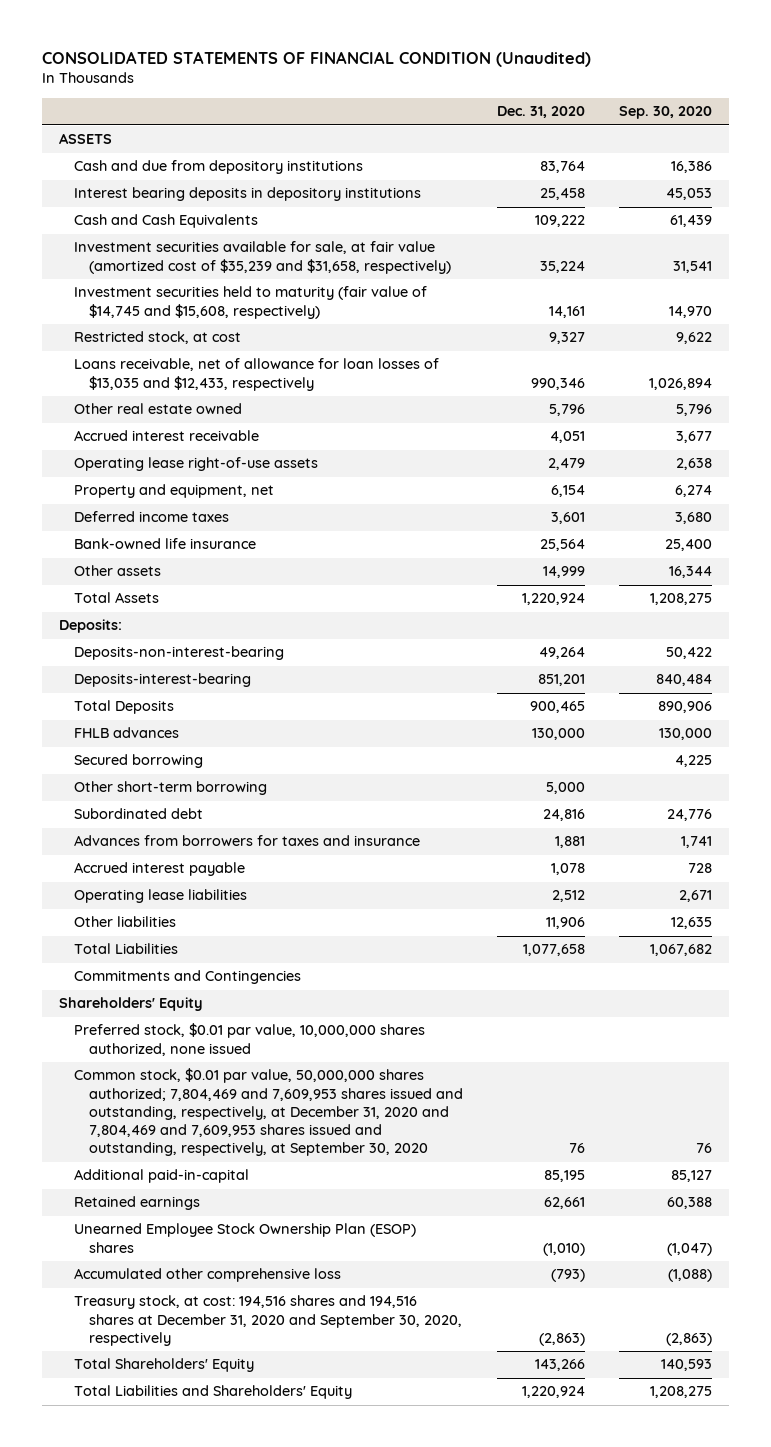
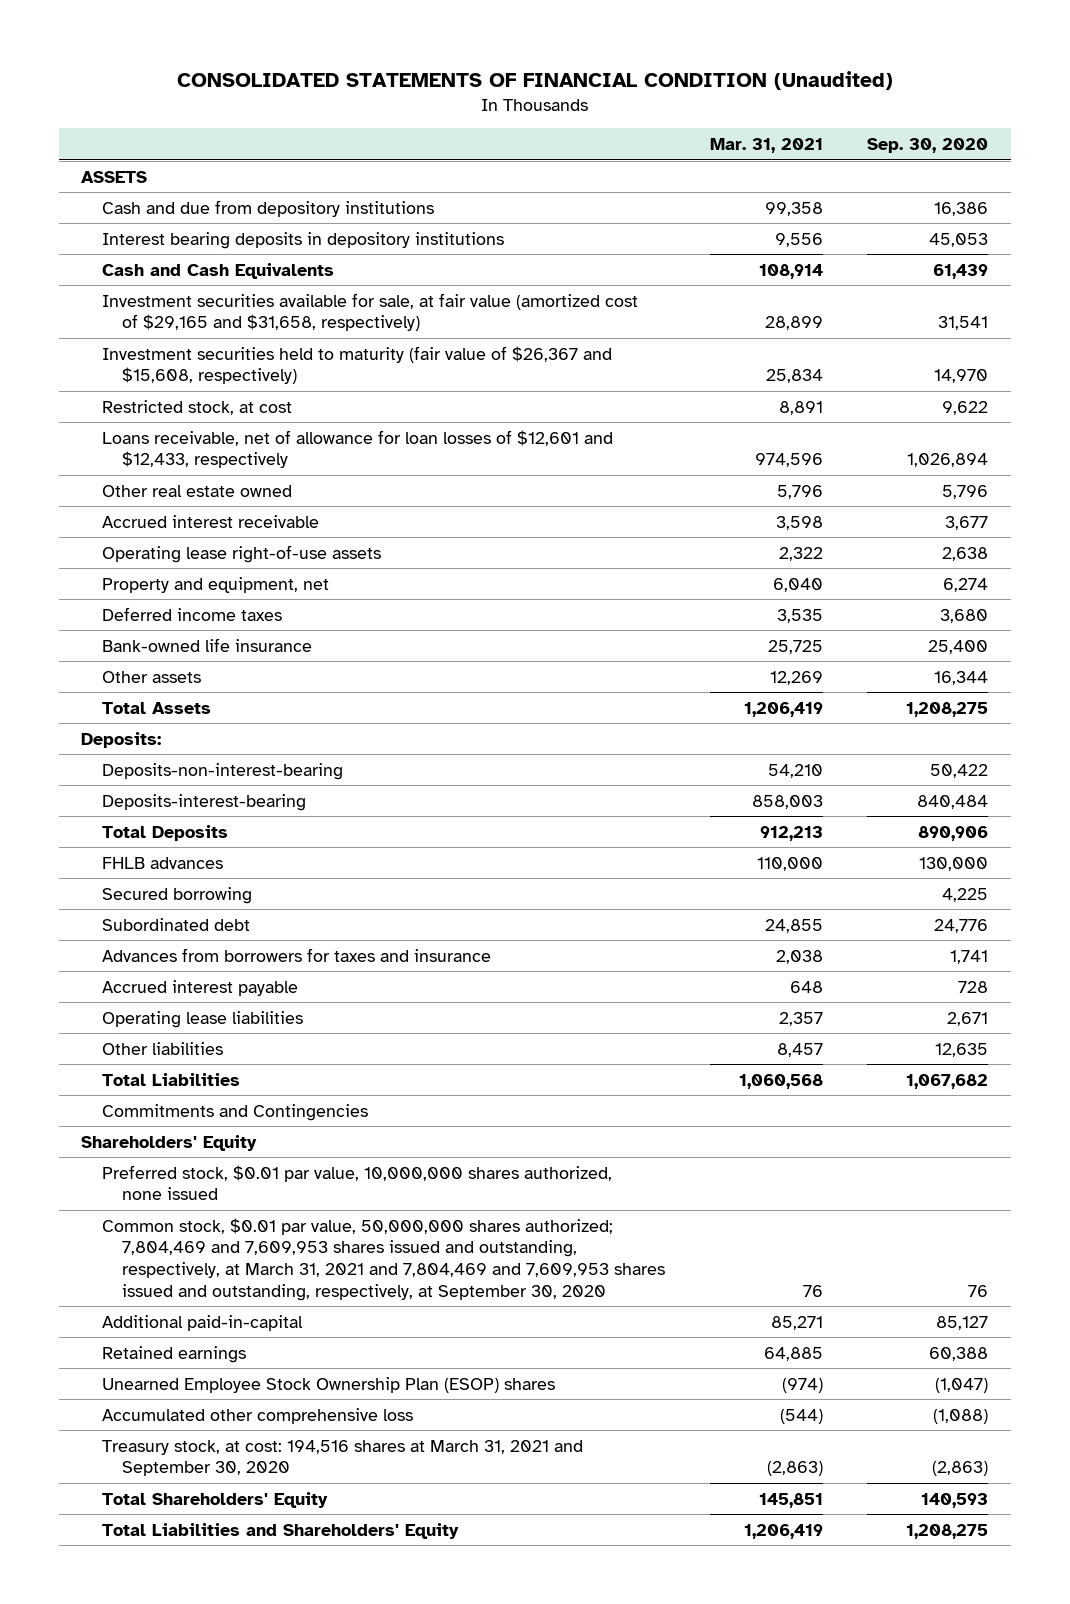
- | Dec. 31, 2020 | Sep. 30, 2020
+ | Mar. 31, 2021 | Sep. 30, 2020
- Investment securities available for sale, at fair value (amortized cost of $35,239 and $31,658, respectively) | 35,224 | 31,541
- Investment securities held to maturity (fair value of $14,745 and $15,608, respectively) | 14,161 | 14,970
+ Investment securities available for sale, at fair value (amortized cost of $29,165 and $31,658, respectively) | 28,899 | 31,541
+ Investment securities held to maturity (fair value of $26,367 and $15,608, respectively) | 25,834 | 14,970
- Loans receivable, net of allowance for loan losses of $13,035 and $12,433, respectively | 990,346 | 1,026,894
+ Loans receivable, net of allowance for loan losses of $12,601 and $12,433, respectively | 974,596 | 1,026,894
- Other short-term borrowing | 5,000 |
- Common stock, $0.01 par value, 50,000,000 shares authorized; 7,804,469 and 7,609,953 shares issued and outstanding, respectively, at December 31, 2020 and 7,804,469 and 7,609,953 shares issued and outstanding, respectively, at September 30, 2020 | 76 | 76
+ Common stock, $0.01 par value, 50,000,000 shares authorized; 7,804,469 and 7,609,953 shares issued and outstanding, respectively, at March 31, 2021 and 7,804,469 and 7,609,953 shares issued and outstanding, respectively, at September 30, 2020 | 76 | 76
- Treasury stock, at cost: 194,516 shares and 194,516 shares at December 31, 2020 and September 30, 2020, respectively | (2,863) | (2,863)
+ Treasury stock, at cost: 194,516 shares at March 31, 2021 and September 30, 2020 | (2,863) | (2,863)

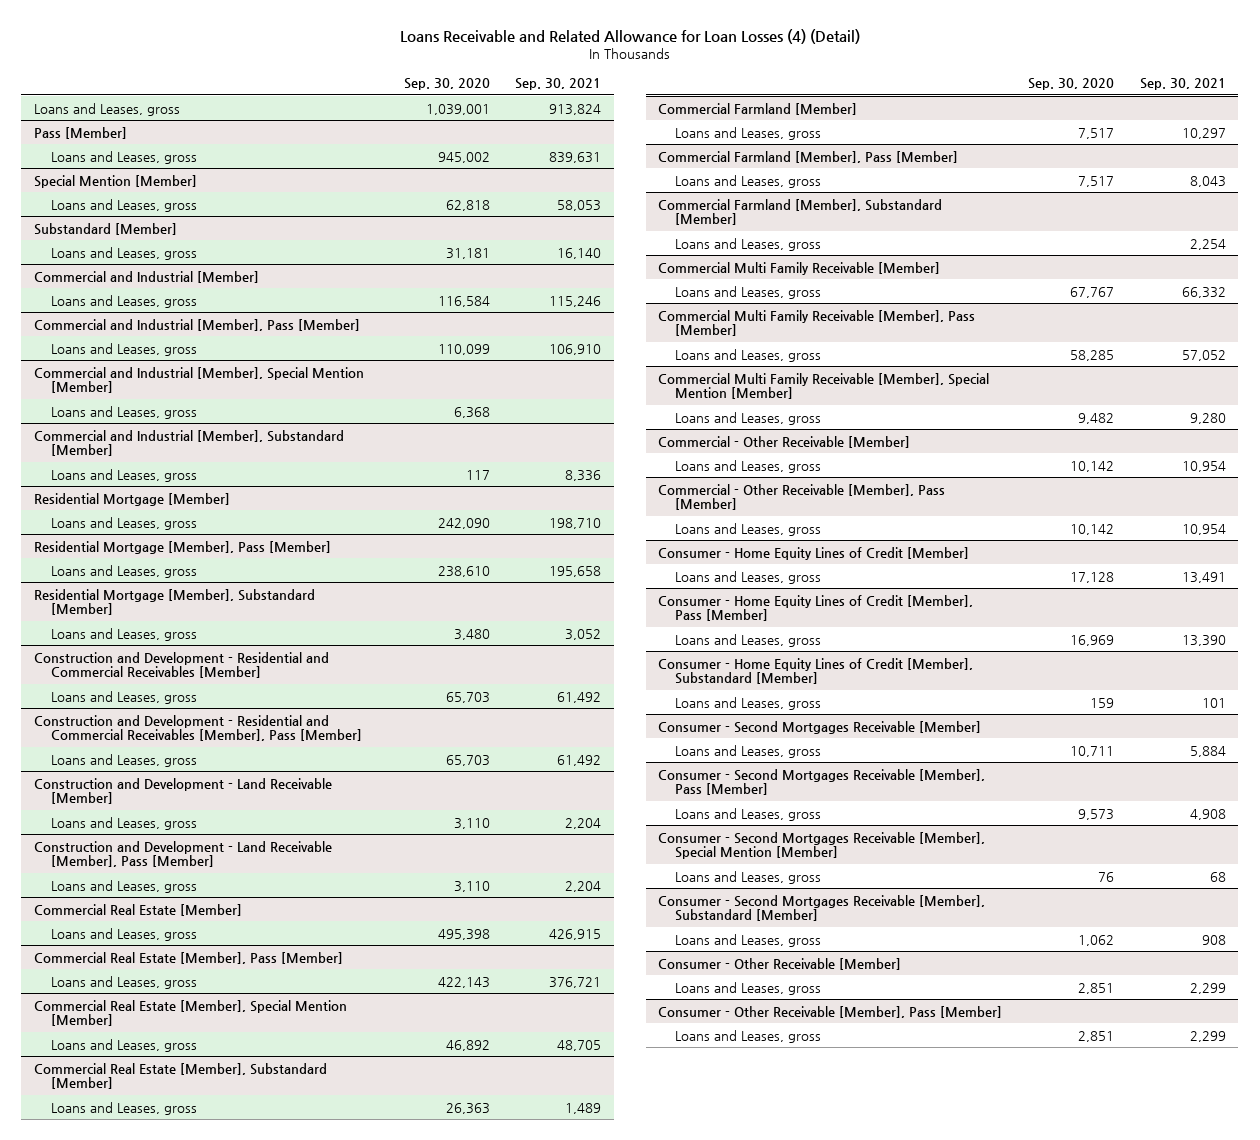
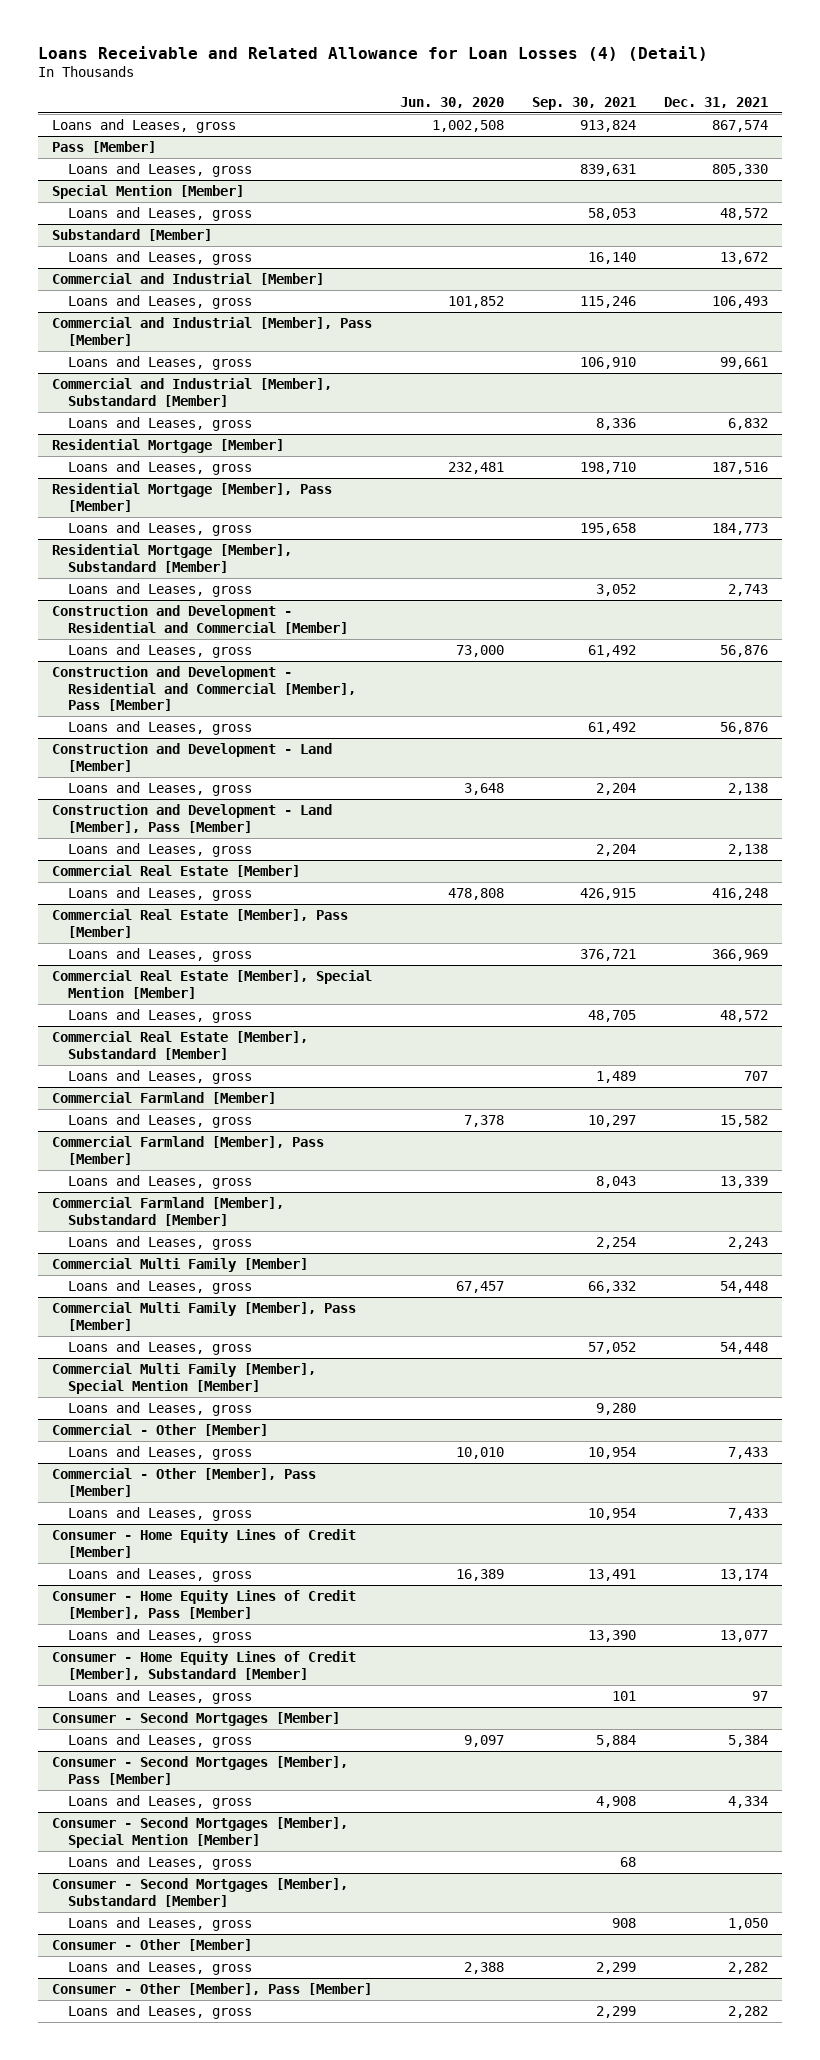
- | Sep. 30, 2020 | Sep. 30, 2021
+ | Jun. 30, 2020 | Sep. 30, 2021 | Dec. 31, 2021
- Commercial and Industrial [Member], Special Mention [Member]
- Loans and Leases, gross | 6,368 |
- Construction and Development - Residential and Commercial Receivables [Member]
+ Construction and Development - Residential and Commercial [Member]
- Construction and Development - Residential and Commercial Receivables [Member], Pass [Member]
+ Construction and Development - Residential and Commercial [Member], Pass [Member]
- Construction and Development - Land Receivable [Member]
+ Construction and Development - Land [Member]
- Construction and Development - Land Receivable [Member], Pass [Member]
+ Construction and Development - Land [Member], Pass [Member]
- Commercial Multi Family Receivable [Member]
+ Commercial Multi Family [Member]
- Commercial Multi Family Receivable [Member], Pass [Member]
+ Commercial Multi Family [Member], Pass [Member]
- Commercial Multi Family Receivable [Member], Special Mention [Member]
+ Commercial Multi Family [Member], Special Mention [Member]
- Commercial - Other Receivable [Member]
+ Commercial - Other [Member]
- Commercial - Other Receivable [Member], Pass [Member]
+ Commercial - Other [Member], Pass [Member]
- Consumer - Second Mortgages Receivable [Member]
+ Consumer - Second Mortgages [Member]
- Consumer - Second Mortgages Receivable [Member], Pass [Member]
+ Consumer - Second Mortgages [Member], Pass [Member]
- Consumer - Second Mortgages Receivable [Member], Special Mention [Member]
+ Consumer - Second Mortgages [Member], Special Mention [Member]
- Consumer - Second Mortgages Receivable [Member], Substandard [Member]
+ Consumer - Second Mortgages [Member], Substandard [Member]
- Consumer - Other Receivable [Member]
+ Consumer - Other [Member]
- Consumer - Other Receivable [Member], Pass [Member]
+ Consumer - Other [Member], Pass [Member]

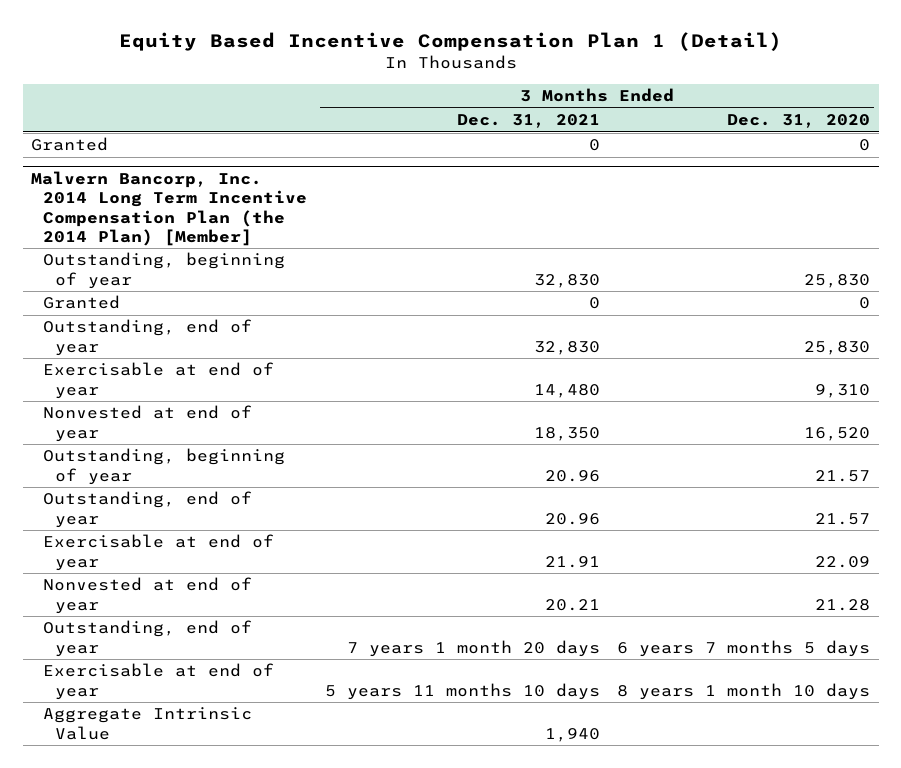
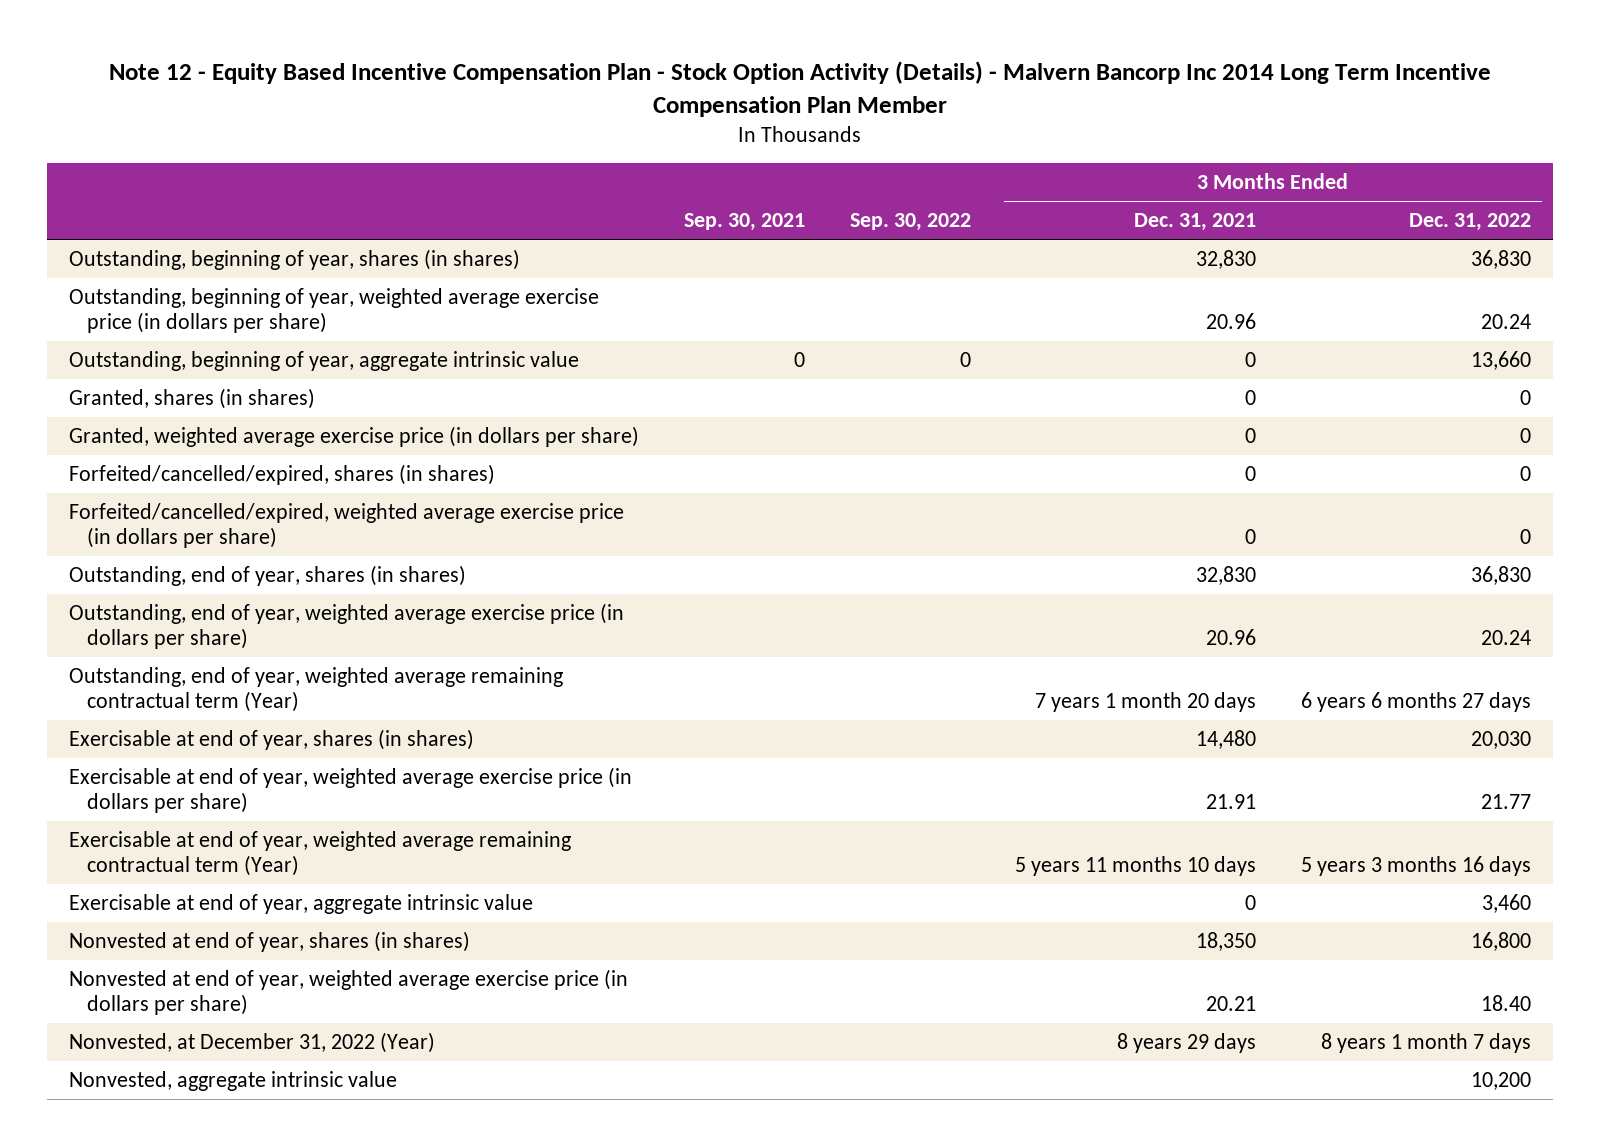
- Equity Based Incentive Compensation Plan 1 (Detail)
+ Note 12 - Equity Based Incentive Compensation Plan - Stock Option Activity (Details) - Malvern Bancorp Inc 2014 Long Term Incentive Compensation Plan Member
- | 3 Months Ended Dec. 31, 2021 | 3 Months Ended Dec. 31, 2020
+ | Sep. 30, 2021 | Sep. 30, 2022 | 3 Months Ended Dec. 31, 2021 | 3 Months Ended Dec. 31, 2022
- Granted | 0 | 0
- Malvern Bancorp, Inc. 2014 Long Term Incentive Compensation Plan (the 2014 Plan) [Member]
- Outstanding, beginning of year | 32,830 | 25,830
- Granted | 0 | 0
- Outstanding, end of year | 32,830 | 25,830
- Exercisable at end of year | 14,480 | 9,310
- Nonvested at end of year | 18,350 | 16,520
- Outstanding, beginning of year | 20.96 | 21.57
- Outstanding, end of year | 20.96 | 21.57
- Exercisable at end of year | 21.91 | 22.09
- Nonvested at end of year | 20.21 | 21.28
- Outstanding, end of year | 7 years 1 month 20 days | 6 years 7 months 5 days
- Exercisable at end of year | 5 years 11 months 10 days | 8 years 1 month 10 days
- Aggregate Intrinsic Value | 1,940 |
+ Outstanding, beginning of year, shares (in shares) | | | 32,830 | 36,830
+ Outstanding, beginning of year, weighted average exercise price (in dollars per share) | | | 20.96 | 20.24
+ Outstanding, beginning of year, aggregate intrinsic value | 0 | 0 | 0 | 13,660
+ Granted, shares (in shares) | | | 0 | 0
+ Granted, weighted average exercise price (in dollars per share) | | | 0 | 0
+ Forfeited/cancelled/expired, shares (in shares) | | | 0 | 0
+ Forfeited/cancelled/expired, weighted average exercise price (in dollars per share) | | | 0 | 0
+ Outstanding, end of year, shares (in shares) | | | 32,830 | 36,830
+ Outstanding, end of year, weighted average exercise price (in dollars per share) | | | 20.96 | 20.24
+ Outstanding, end of year, weighted average remaining contractual term (Year) | | | 7 years 1 month 20 days | 6 years 6 months 27 days
+ Exercisable at end of year, shares (in shares) | | | 14,480 | 20,030
+ Exercisable at end of year, weighted average exercise price (in dollars per share) | | | 21.91 | 21.77
+ Exercisable at end of year, weighted average remaining contractual term (Year) | | | 5 years 11 months 10 days | 5 years 3 months 16 days
+ Exercisable at end of year, aggregate intrinsic value | | | 0 | 3,460
+ Nonvested at end of year, shares (in shares) | | | 18,350 | 16,800
+ Nonvested at end of year, weighted average exercise price (in dollars per share) | | | 20.21 | 18.40
+ Nonvested, at December 31, 2022 (Year) | | | 8 years 29 days | 8 years 1 month 7 days
+ Nonvested, aggregate intrinsic value | | | | 10,200

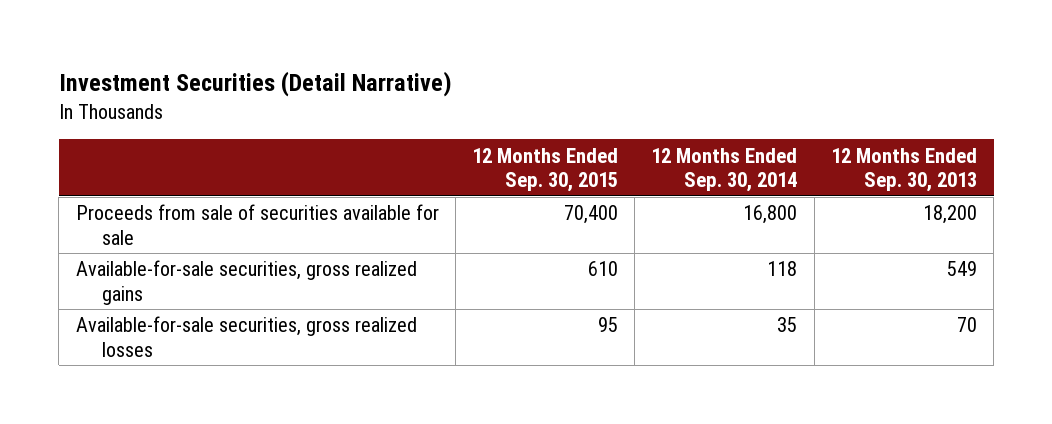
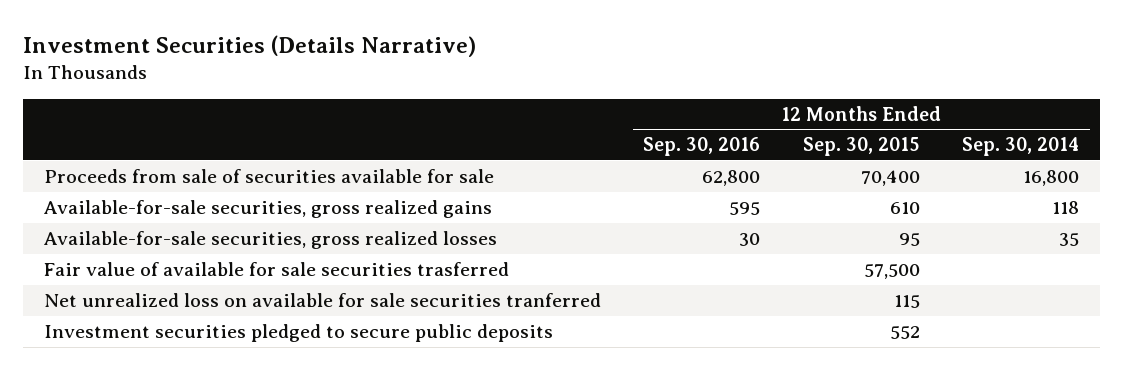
- Investment Securities (Detail Narrative)
+ Investment Securities (Details Narrative)
- | 12 Months Ended Sep. 30, 2015 | 12 Months Ended Sep. 30, 2014 | 12 Months Ended Sep. 30, 2013
+ | 12 Months Ended Sep. 30, 2016 | 12 Months Ended Sep. 30, 2015 | 12 Months Ended Sep. 30, 2014
+ Fair value of available for sale securities trasferred | | 57,500 |
+ Net unrealized loss on available for sale securities tranferred | | 115 |
+ Investment securities pledged to secure public deposits | | 552 |

